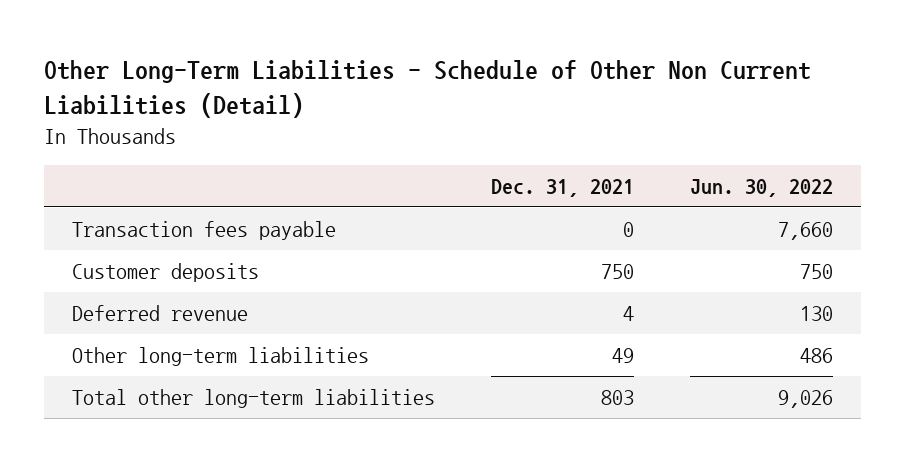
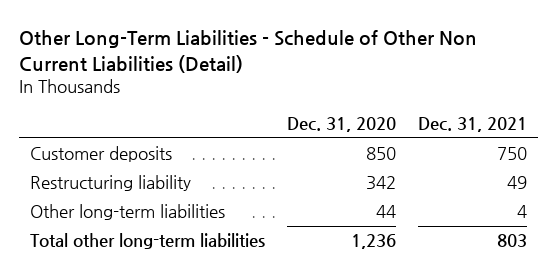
- | Dec. 31, 2021 | Jun. 30, 2022
+ | Dec. 31, 2020 | Dec. 31, 2021
- Transaction fees payable | 0 | 7,660
- Deferred revenue | 4 | 130
- Other long-term liabilities | 49 | 486
+ Restructuring liability | 342 | 49
+ Other long-term liabilities | 44 | 4

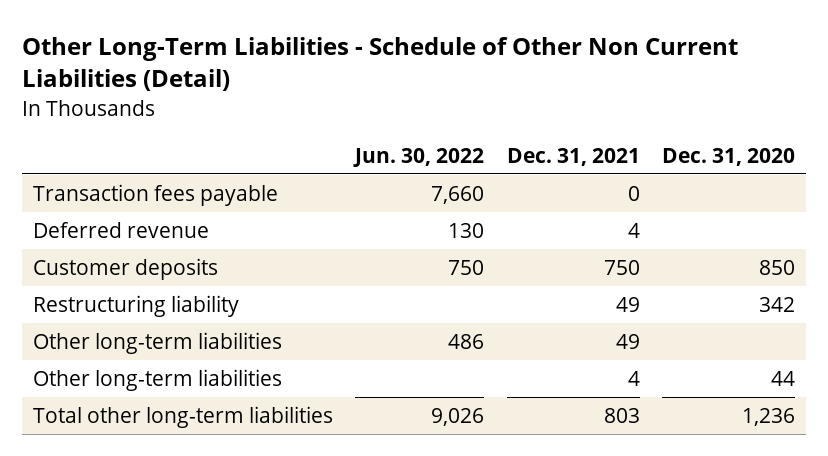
- | Dec. 31, 2020 | Dec. 31, 2021
+ | Jun. 30, 2022 | Dec. 31, 2021 | Dec. 31, 2020
+ Transaction fees payable | 7,660 | 0 |
+ Deferred revenue | 130 | 4 |
+ Other long-term liabilities | 486 | 49 |

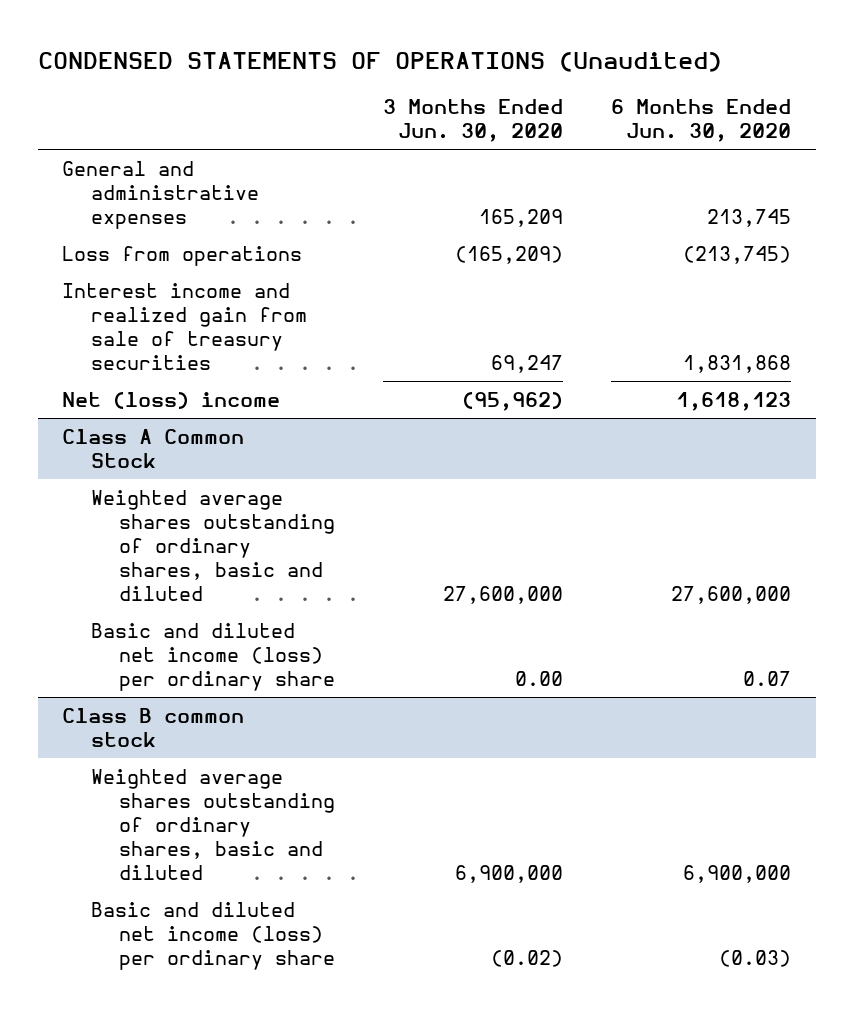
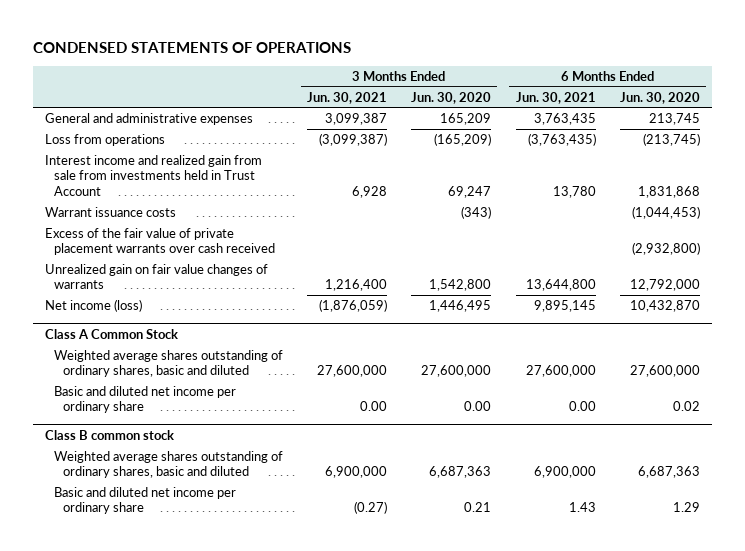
- CONDENSED STATEMENTS OF OPERATIONS (Unaudited)
+ CONDENSED STATEMENTS OF OPERATIONS
- | 3 Months Ended Jun. 30, 2020 | 6 Months Ended Jun. 30, 2020
+ | 3 Months Ended Jun. 30, 2021 | 3 Months Ended Jun. 30, 2020 | 6 Months Ended Jun. 30, 2021 | 6 Months Ended Jun. 30, 2020
- Interest income and realized gain from sale of treasury securities | 69,247 | 1,831,868
- Net (loss) income | (95,962) | 1,618,123
+ Interest income and realized gain from sale from investments held in Trust Account | 6,928 | 69,247 | 13,780 | 1,831,868
+ Warrant issuance costs | | (343) | | (1,044,453)
+ Excess of the fair value of private placement warrants over cash received | | | | (2,932,800)
+ Unrealized gain on fair value changes of warrants | 1,216,400 | 1,542,800 | 13,644,800 | 12,792,000
+ Net income (loss) | (1,876,059) | 1,446,495 | 9,895,145 | 10,432,870
@ Class A Common Stock
- Basic and diluted net income (loss) per ordinary share | 0.00 | 0.07
+ Basic and diluted net income per ordinary share | 0.00 | 0.00 | 0.00 | 0.02
@ Class B common stock
- Weighted average shares outstanding of ordinary shares, basic and diluted | 6,900,000 | 6,900,000
- Basic and diluted net income (loss) per ordinary share | (0.02) | (0.03)
+ Weighted average shares outstanding of ordinary shares, basic and diluted | 6,900,000 | 6,687,363 | 6,900,000 | 6,687,363
+ Basic and diluted net income per ordinary share | (0.27) | 0.21 | 1.43 | 1.29

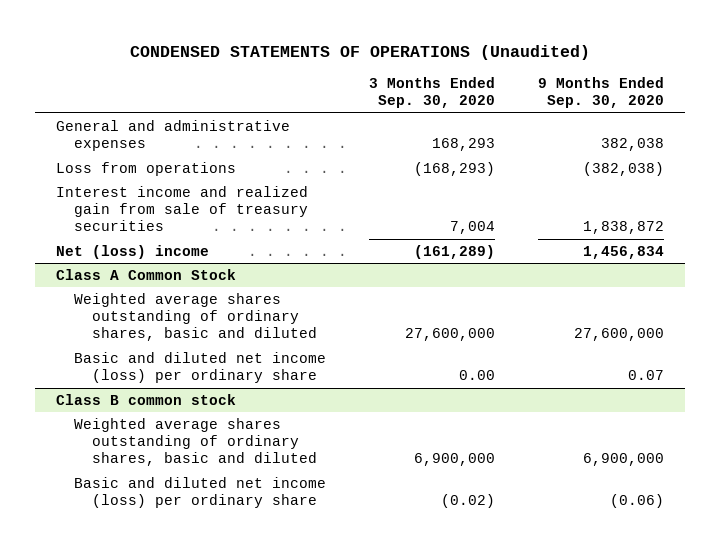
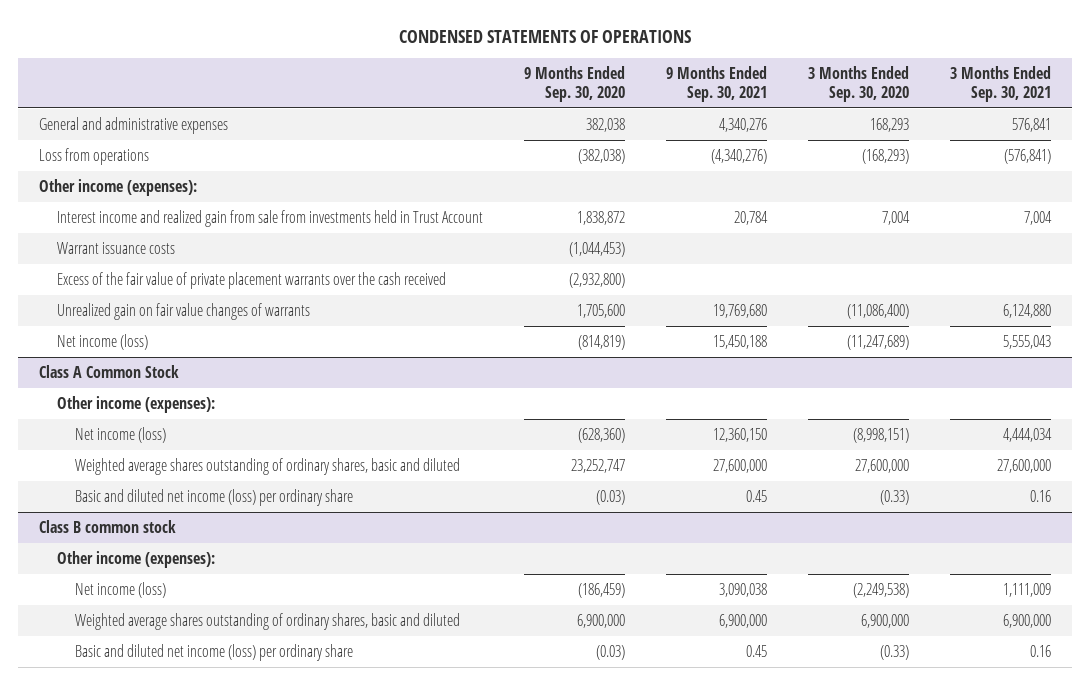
- CONDENSED STATEMENTS OF OPERATIONS (Unaudited)
+ CONDENSED STATEMENTS OF OPERATIONS
- | 3 Months Ended Sep. 30, 2020 | 9 Months Ended Sep. 30, 2020
+ | 9 Months Ended Sep. 30, 2020 | 9 Months Ended Sep. 30, 2021 | 3 Months Ended Sep. 30, 2020 | 3 Months Ended Sep. 30, 2021
- Interest income and realized gain from sale of treasury securities | 7,004 | 1,838,872
- Net (loss) income | (161,289) | 1,456,834
+ Other income (expenses):
+ Interest income and realized gain from sale from investments held in Trust Account | 1,838,872 | 20,784 | 7,004 | 7,004
+ Warrant issuance costs | (1,044,453) | | |
+ Excess of the fair value of private placement warrants over the cash received | (2,932,800) | | |
+ Unrealized gain on fair value changes of warrants | 1,705,600 | 19,769,680 | (11,086,400) | 6,124,880
+ Net income (loss) | (814,819) | 15,450,188 | (11,247,689) | 5,555,043
@ Class A Common Stock
- Weighted average shares outstanding of ordinary shares, basic and diluted | 27,600,000 | 27,600,000
- Basic and diluted net income (loss) per ordinary share | 0.00 | 0.07
+ Other income (expenses):
+ Net income (loss) | (628,360) | 12,360,150 | (8,998,151) | 4,444,034
+ Weighted average shares outstanding of ordinary shares, basic and diluted | 23,252,747 | 27,600,000 | 27,600,000 | 27,600,000
+ Basic and diluted net income (loss) per ordinary share | (0.03) | 0.45 | (0.33) | 0.16
@ Class B common stock
+ Other income (expenses):
+ Net income (loss) | (186,459) | 3,090,038 | (2,249,538) | 1,111,009
- Basic and diluted net income (loss) per ordinary share | (0.02) | (0.06)
+ Basic and diluted net income (loss) per ordinary share | (0.03) | 0.45 | (0.33) | 0.16

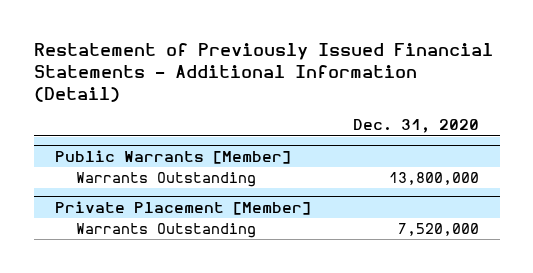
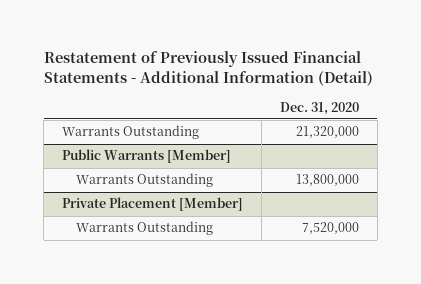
+ Warrants Outstanding | 21,320,000

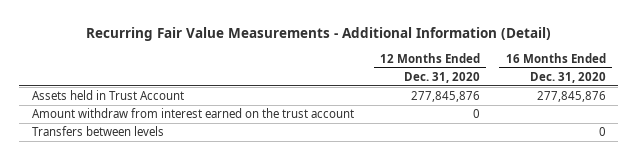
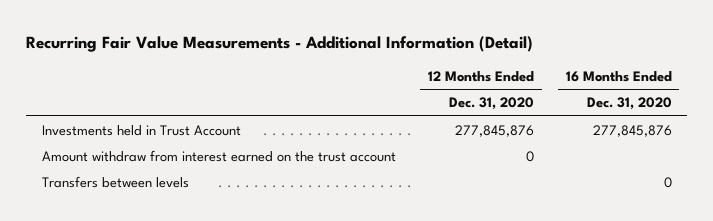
- Assets held in Trust Account | 277,845,876 | 277,845,876
+ Investments held in Trust Account | 277,845,876 | 277,845,876

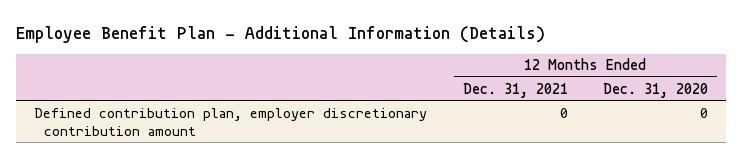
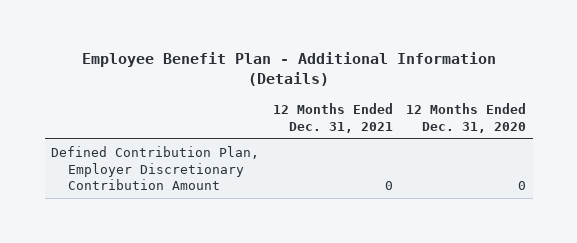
- Defined contribution plan, employer discretionary contribution amount | 0 | 0
+ Defined Contribution Plan, Employer Discretionary Contribution Amount | 0 | 0

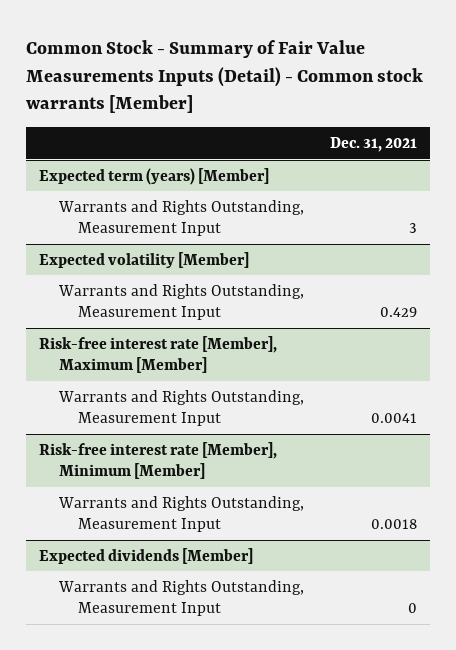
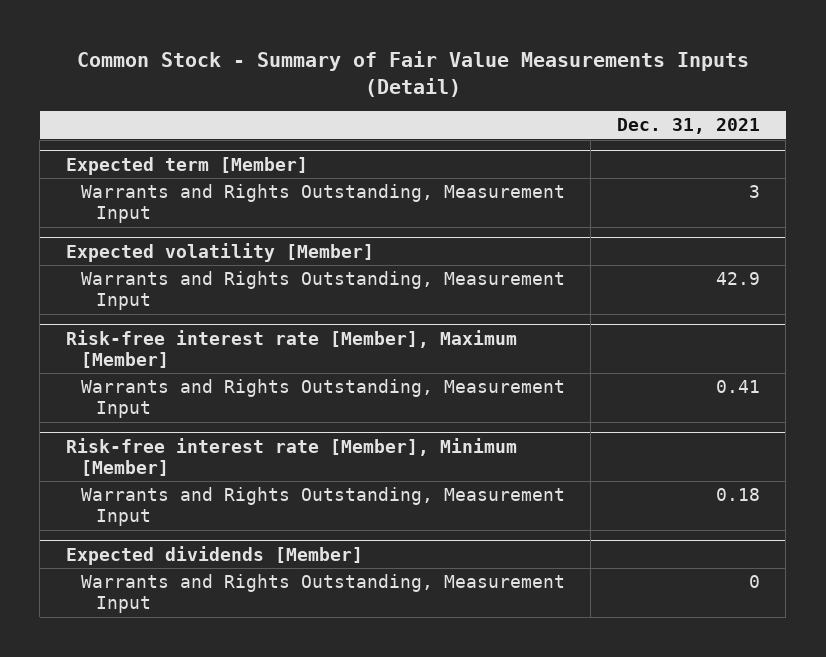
- Common Stock - Summary of Fair Value Measurements Inputs (Detail) - Common stock warrants [Member]
+ Common Stock - Summary of Fair Value Measurements Inputs (Detail)
- Expected term (years) [Member]
+ Expected term [Member]
@ Expected volatility [Member]
- Warrants and Rights Outstanding, Measurement Input | 0.429
+ Warrants and Rights Outstanding, Measurement Input | 42.9
@ Risk-free interest rate [Member], Maximum [Member]
- Warrants and Rights Outstanding, Measurement Input | 0.0041
+ Warrants and Rights Outstanding, Measurement Input | 0.41
@ Risk-free interest rate [Member], Minimum [Member]
- Warrants and Rights Outstanding, Measurement Input | 0.0018
+ Warrants and Rights Outstanding, Measurement Input | 0.18

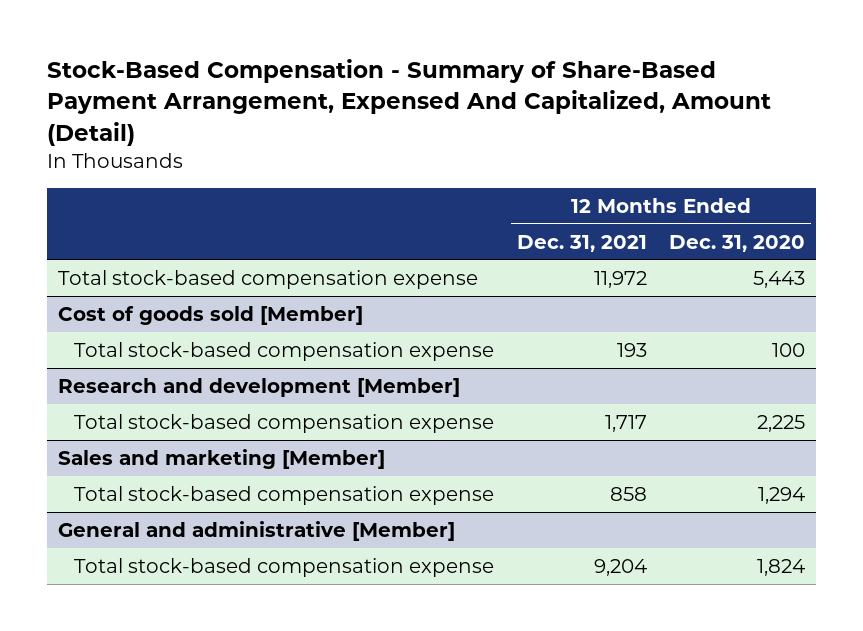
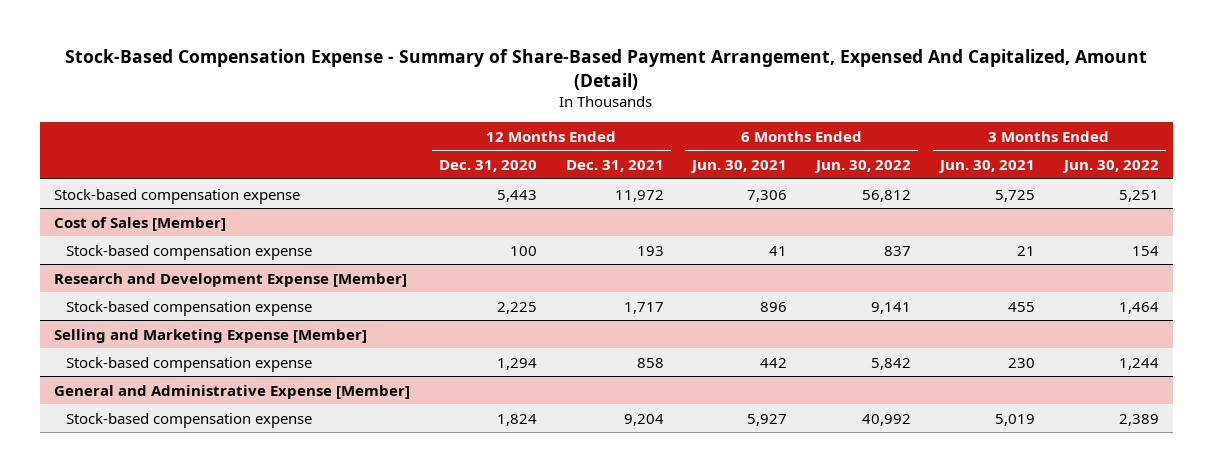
- Stock-Based Compensation - Summary of Share-Based Payment Arrangement, Expensed And Capitalized, Amount (Detail)
+ Stock-Based Compensation Expense - Summary of Share-Based Payment Arrangement, Expensed And Capitalized, Amount (Detail)
- | 12 Months Ended Dec. 31, 2021 | 12 Months Ended Dec. 31, 2020
+ | 12 Months Ended Dec. 31, 2020 | 12 Months Ended Dec. 31, 2021 | 6 Months Ended Jun. 30, 2021 | 6 Months Ended Jun. 30, 2022 | 3 Months Ended Jun. 30, 2021 | 3 Months Ended Jun. 30, 2022
- Total stock-based compensation expense | 11,972 | 5,443
- Cost of goods sold [Member]
- Total stock-based compensation expense | 193 | 100
- Research and development [Member]
- Total stock-based compensation expense | 1,717 | 2,225
- Sales and marketing [Member]
- Total stock-based compensation expense | 858 | 1,294
- General and administrative [Member]
- Total stock-based compensation expense | 9,204 | 1,824
+ Stock-based compensation expense | 5,443 | 11,972 | 7,306 | 56,812 | 5,725 | 5,251
+ Cost of Sales [Member]
+ Stock-based compensation expense | 100 | 193 | 41 | 837 | 21 | 154
+ Research and Development Expense [Member]
+ Stock-based compensation expense | 2,225 | 1,717 | 896 | 9,141 | 455 | 1,464
+ Selling and Marketing Expense [Member]
+ Stock-based compensation expense | 1,294 | 858 | 442 | 5,842 | 230 | 1,244
+ General and Administrative Expense [Member]
+ Stock-based compensation expense | 1,824 | 9,204 | 5,927 | 40,992 | 5,019 | 2,389

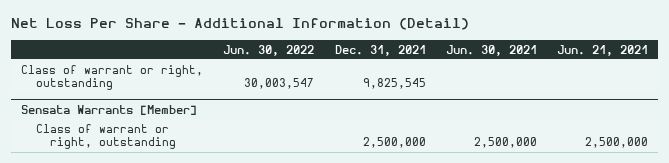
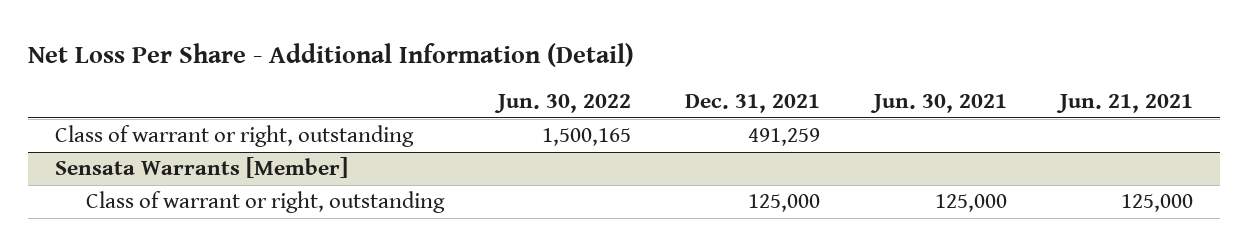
- Class of warrant or right, outstanding | 30,003,547 | 9,825,545 | |
+ Class of warrant or right, outstanding | 1,500,165 | 491,259 | |
@ Sensata Warrants [Member]
- Class of warrant or right, outstanding | | 2,500,000 | 2,500,000 | 2,500,000
+ Class of warrant or right, outstanding | | 125,000 | 125,000 | 125,000

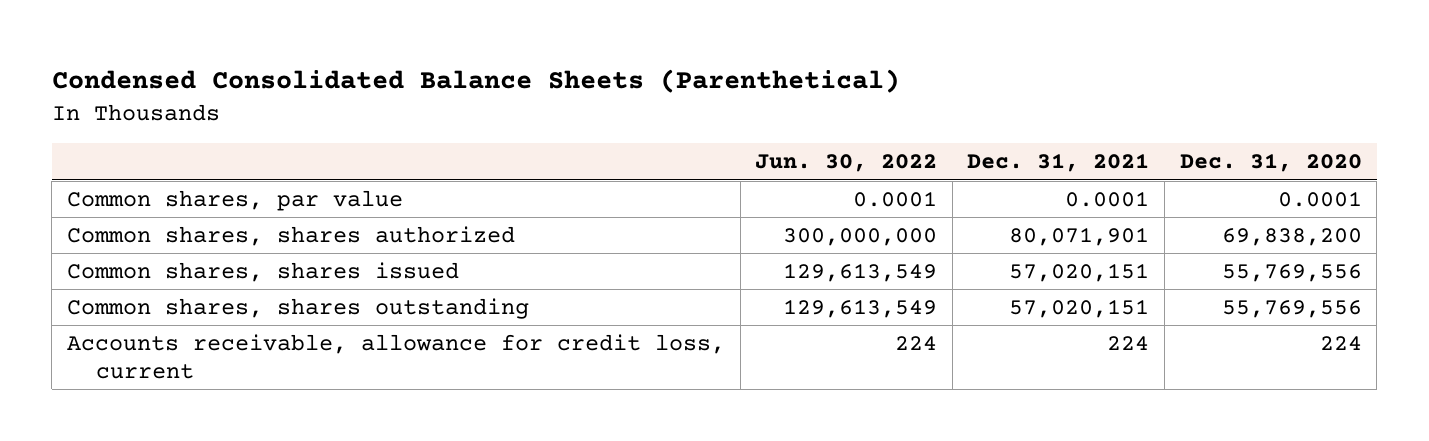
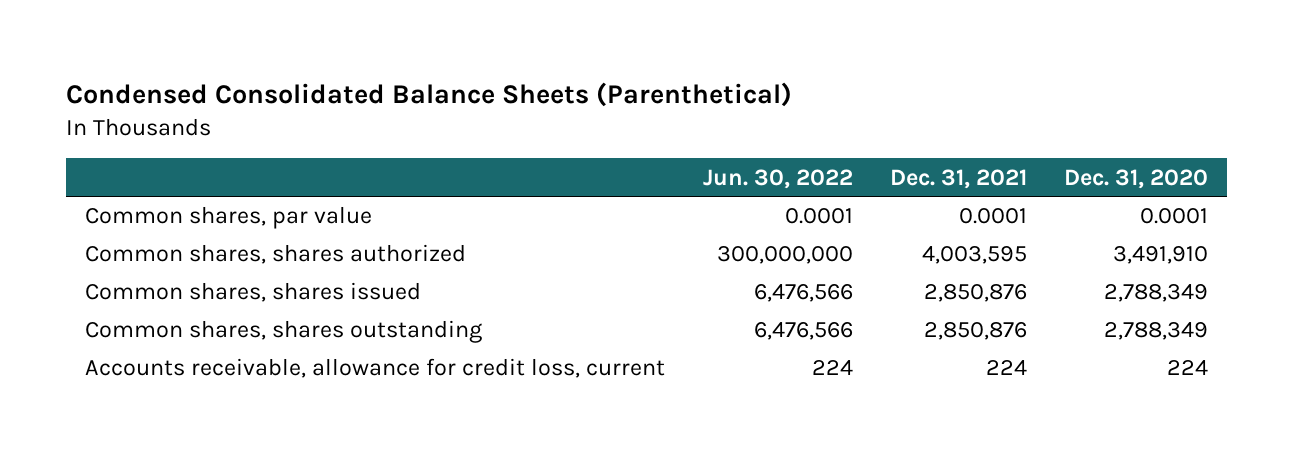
- Common shares, shares authorized | 300,000,000 | 80,071,901 | 69,838,200
- Common shares, shares issued | 129,613,549 | 57,020,151 | 55,769,556
- Common shares, shares outstanding | 129,613,549 | 57,020,151 | 55,769,556
+ Common shares, shares authorized | 300,000,000 | 4,003,595 | 3,491,910
+ Common shares, shares issued | 6,476,566 | 2,850,876 | 2,788,349
+ Common shares, shares outstanding | 6,476,566 | 2,850,876 | 2,788,349

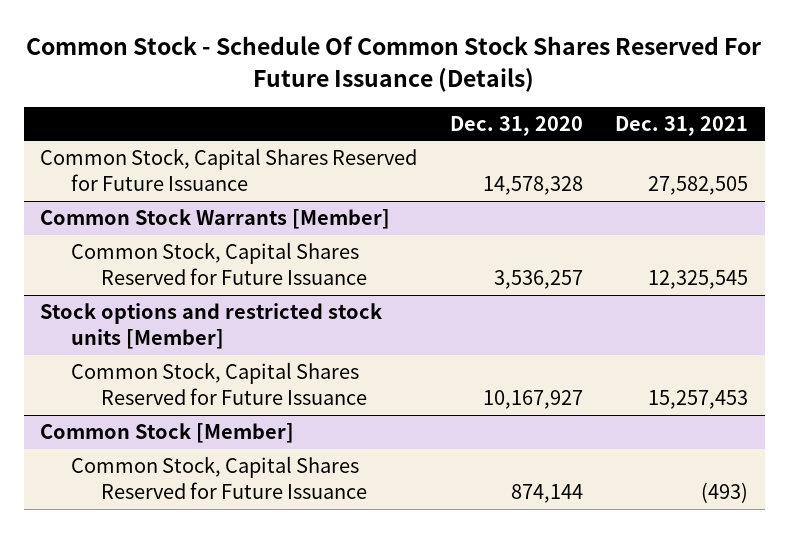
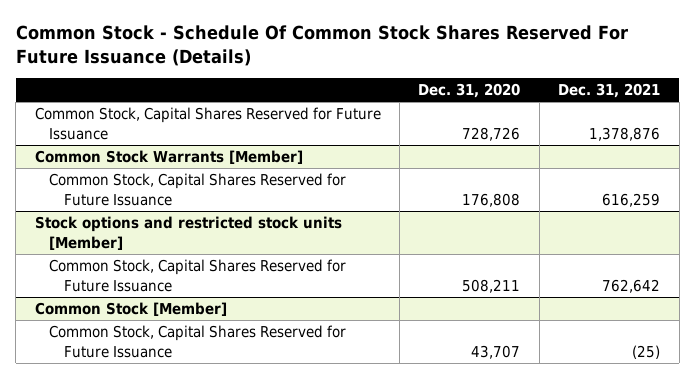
- Common Stock, Capital Shares Reserved for Future Issuance | 14,578,328 | 27,582,505
+ Common Stock, Capital Shares Reserved for Future Issuance | 728,726 | 1,378,876
@ Common Stock Warrants [Member]
- Common Stock, Capital Shares Reserved for Future Issuance | 3,536,257 | 12,325,545
+ Common Stock, Capital Shares Reserved for Future Issuance | 176,808 | 616,259
@ Stock options and restricted stock units [Member]
- Common Stock, Capital Shares Reserved for Future Issuance | 10,167,927 | 15,257,453
+ Common Stock, Capital Shares Reserved for Future Issuance | 508,211 | 762,642
@ Common Stock [Member]
- Common Stock, Capital Shares Reserved for Future Issuance | 874,144 | (493)
+ Common Stock, Capital Shares Reserved for Future Issuance | 43,707 | (25)

